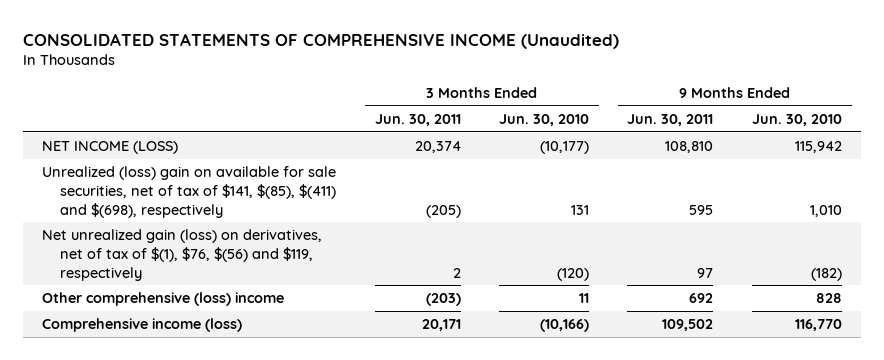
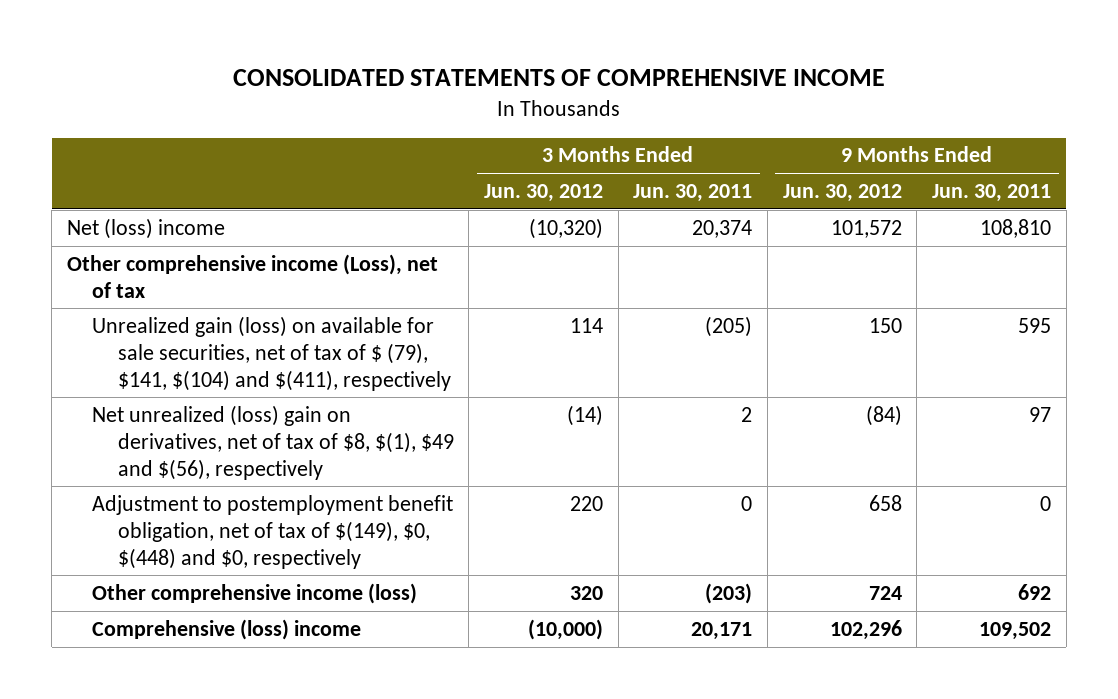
- CONSOLIDATED STATEMENTS OF COMPREHENSIVE INCOME (Unaudited)
+ CONSOLIDATED STATEMENTS OF COMPREHENSIVE INCOME
- | 3 Months Ended Jun. 30, 2011 | 3 Months Ended Jun. 30, 2010 | 9 Months Ended Jun. 30, 2011 | 9 Months Ended Jun. 30, 2010
+ | 3 Months Ended Jun. 30, 2012 | 3 Months Ended Jun. 30, 2011 | 9 Months Ended Jun. 30, 2012 | 9 Months Ended Jun. 30, 2011
- NET INCOME (LOSS) | 20,374 | (10,177) | 108,810 | 115,942
- Unrealized (loss) gain on available for sale securities, net of tax of $141, $(85), $(411) and $(698), respectively | (205) | 131 | 595 | 1,010
- Net unrealized gain (loss) on derivatives, net of tax of $(1), $76, $(56) and $119, respectively | 2 | (120) | 97 | (182)
- Other comprehensive (loss) income | (203) | 11 | 692 | 828
- Comprehensive income (loss) | 20,171 | (10,166) | 109,502 | 116,770
+ Net (loss) income | (10,320) | 20,374 | 101,572 | 108,810
+ Other comprehensive income (Loss), net of tax
+ Unrealized gain (loss) on available for sale securities, net of tax of $ (79), $141, $(104) and $(411), respectively | 114 | (205) | 150 | 595
+ Net unrealized (loss) gain on derivatives, net of tax of $8, $(1), $49 and $(56), respectively | (14) | 2 | (84) | 97
+ Adjustment to postemployment benefit obligation, net of tax of $(149), $0, $(448) and $0, respectively | 220 | 0 | 658 | 0
+ Other comprehensive income (loss) | 320 | (203) | 724 | 692
+ Comprehensive (loss) income | (10,000) | 20,171 | 102,296 | 109,502

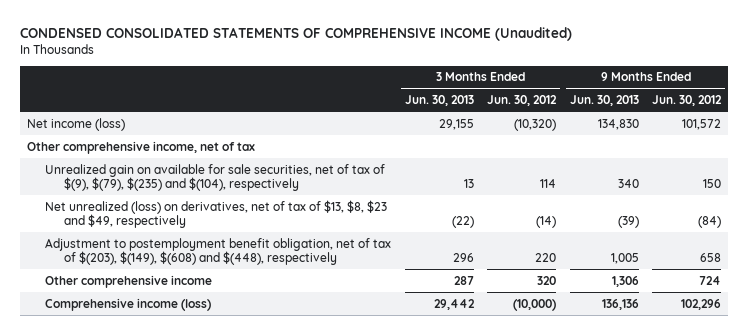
- CONSOLIDATED STATEMENTS OF COMPREHENSIVE INCOME
+ CONDENSED CONSOLIDATED STATEMENTS OF COMPREHENSIVE INCOME (Unaudited)
- | 3 Months Ended Jun. 30, 2012 | 3 Months Ended Jun. 30, 2011 | 9 Months Ended Jun. 30, 2012 | 9 Months Ended Jun. 30, 2011
+ | 3 Months Ended Jun. 30, 2013 | 3 Months Ended Jun. 30, 2012 | 9 Months Ended Jun. 30, 2013 | 9 Months Ended Jun. 30, 2012
- Net (loss) income | (10,320) | 20,374 | 101,572 | 108,810
- Other comprehensive income (Loss), net of tax
- Unrealized gain (loss) on available for sale securities, net of tax of $ (79), $141, $(104) and $(411), respectively | 114 | (205) | 150 | 595
- Net unrealized (loss) gain on derivatives, net of tax of $8, $(1), $49 and $(56), respectively | (14) | 2 | (84) | 97
- Adjustment to postemployment benefit obligation, net of tax of $(149), $0, $(448) and $0, respectively | 220 | 0 | 658 | 0
- Other comprehensive income (loss) | 320 | (203) | 724 | 692
- Comprehensive (loss) income | (10,000) | 20,171 | 102,296 | 109,502
+ Net income (loss) | 29,155 | (10,320) | 134,830 | 101,572
+ Other comprehensive income, net of tax
+ Unrealized gain on available for sale securities, net of tax of $(9), $(79), $(235) and $(104), respectively | 13 | 114 | 340 | 150
+ Net unrealized (loss) on derivatives, net of tax of $13, $8, $23 and $49, respectively | (22) | (14) | (39) | (84)
+ Adjustment to postemployment benefit obligation, net of tax of $(203), $(149), $(608) and $(448), respectively | 296 | 220 | 1,005 | 658
+ Other comprehensive income | 287 | 320 | 1,306 | 724
+ Comprehensive income (loss) | 29,442 | (10,000) | 136,136 | 102,296

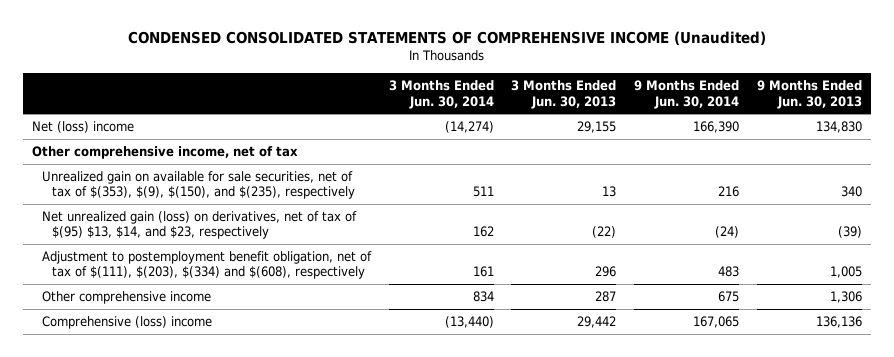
- | 3 Months Ended Jun. 30, 2013 | 3 Months Ended Jun. 30, 2012 | 9 Months Ended Jun. 30, 2013 | 9 Months Ended Jun. 30, 2012
+ | 3 Months Ended Jun. 30, 2014 | 3 Months Ended Jun. 30, 2013 | 9 Months Ended Jun. 30, 2014 | 9 Months Ended Jun. 30, 2013
- Net income (loss) | 29,155 | (10,320) | 134,830 | 101,572
+ Net (loss) income | (14,274) | 29,155 | 166,390 | 134,830
- Unrealized gain on available for sale securities, net of tax of $(9), $(79), $(235) and $(104), respectively | 13 | 114 | 340 | 150
- Net unrealized (loss) on derivatives, net of tax of $13, $8, $23 and $49, respectively | (22) | (14) | (39) | (84)
- Adjustment to postemployment benefit obligation, net of tax of $(203), $(149), $(608) and $(448), respectively | 296 | 220 | 1,005 | 658
+ Unrealized gain on available for sale securities, net of tax of $(353), $(9), $(150), and $(235), respectively | 511 | 13 | 216 | 340
+ Net unrealized gain (loss) on derivatives, net of tax of $(95) $13, $14, and $23, respectively | 162 | (22) | (24) | (39)
+ Adjustment to postemployment benefit obligation, net of tax of $(111), $(203), $(334) and $(608), respectively | 161 | 296 | 483 | 1,005
- Comprehensive income (loss) | 29,442 | (10,000) | 136,136 | 102,296
+ Comprehensive (loss) income | (13,440) | 29,442 | 167,065 | 136,136

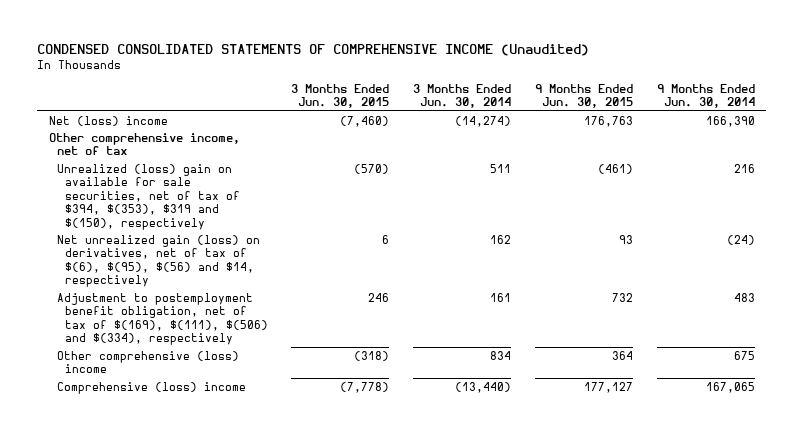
- | 3 Months Ended Jun. 30, 2014 | 3 Months Ended Jun. 30, 2013 | 9 Months Ended Jun. 30, 2014 | 9 Months Ended Jun. 30, 2013
+ | 3 Months Ended Jun. 30, 2015 | 3 Months Ended Jun. 30, 2014 | 9 Months Ended Jun. 30, 2015 | 9 Months Ended Jun. 30, 2014
- Unrealized gain on available for sale securities, net of tax of $(353), $(9), $(150), and $(235), respectively | 511 | 13 | 216 | 340
- Net unrealized gain (loss) on derivatives, net of tax of $(95) $13, $14, and $23, respectively | 162 | (22) | (24) | (39)
- Adjustment to postemployment benefit obligation, net of tax of $(111), $(203), $(334) and $(608), respectively | 161 | 296 | 483 | 1,005
- Other comprehensive income | 834 | 287 | 675 | 1,306
+ Unrealized (loss) gain on available for sale securities, net of tax of $394, $(353), $319 and $(150), respectively | (570) | 511 | (461) | 216
+ Net unrealized gain (loss) on derivatives, net of tax of $(6), $(95), $(56) and $14, respectively | 6 | 162 | 93 | (24)
+ Adjustment to postemployment benefit obligation, net of tax of $(169), $(111), $(506) and $(334), respectively | 246 | 161 | 732 | 483
+ Other comprehensive (loss) income | (318) | 834 | 364 | 675

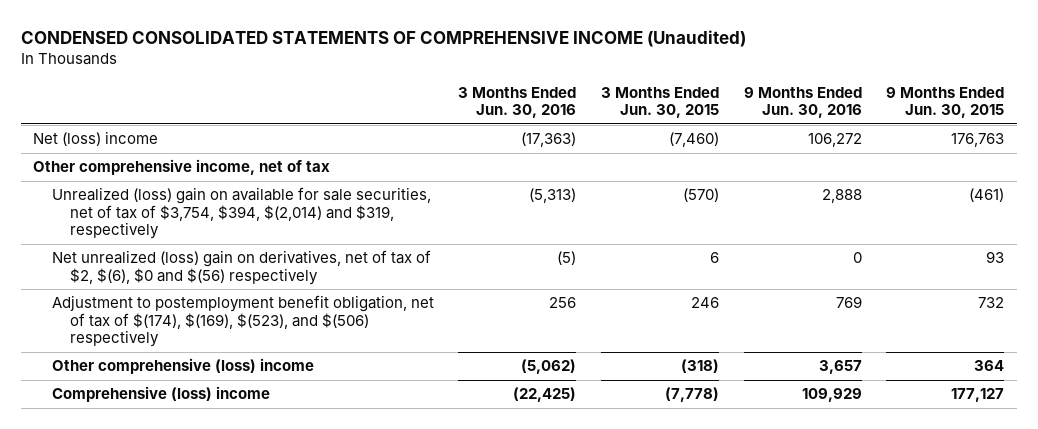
- | 3 Months Ended Jun. 30, 2015 | 3 Months Ended Jun. 30, 2014 | 9 Months Ended Jun. 30, 2015 | 9 Months Ended Jun. 30, 2014
+ | 3 Months Ended Jun. 30, 2016 | 3 Months Ended Jun. 30, 2015 | 9 Months Ended Jun. 30, 2016 | 9 Months Ended Jun. 30, 2015
- Unrealized (loss) gain on available for sale securities, net of tax of $394, $(353), $319 and $(150), respectively | (570) | 511 | (461) | 216
- Net unrealized gain (loss) on derivatives, net of tax of $(6), $(95), $(56) and $14, respectively | 6 | 162 | 93 | (24)
- Adjustment to postemployment benefit obligation, net of tax of $(169), $(111), $(506) and $(334), respectively | 246 | 161 | 732 | 483
+ Unrealized (loss) gain on available for sale securities, net of tax of $3,754, $394, $(2,014) and $319, respectively | (5,313) | (570) | 2,888 | (461)
+ Net unrealized (loss) gain on derivatives, net of tax of $2, $(6), $0 and $(56) respectively | (5) | 6 | 0 | 93
+ Adjustment to postemployment benefit obligation, net of tax of $(174), $(169), $(523), and $(506) respectively | 256 | 246 | 769 | 732

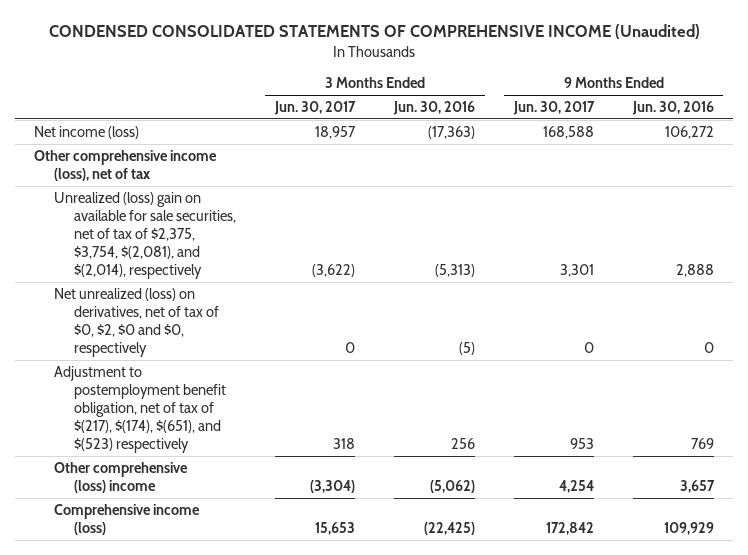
- | 3 Months Ended Jun. 30, 2016 | 3 Months Ended Jun. 30, 2015 | 9 Months Ended Jun. 30, 2016 | 9 Months Ended Jun. 30, 2015
+ | 3 Months Ended Jun. 30, 2017 | 3 Months Ended Jun. 30, 2016 | 9 Months Ended Jun. 30, 2017 | 9 Months Ended Jun. 30, 2016
- Net (loss) income | (17,363) | (7,460) | 106,272 | 176,763
- Other comprehensive income, net of tax
- Unrealized (loss) gain on available for sale securities, net of tax of $3,754, $394, $(2,014) and $319, respectively | (5,313) | (570) | 2,888 | (461)
- Net unrealized (loss) gain on derivatives, net of tax of $2, $(6), $0 and $(56) respectively | (5) | 6 | 0 | 93
- Adjustment to postemployment benefit obligation, net of tax of $(174), $(169), $(523), and $(506) respectively | 256 | 246 | 769 | 732
+ Net income (loss) | 18,957 | (17,363) | 168,588 | 106,272
+ Other comprehensive income (loss), net of tax
+ Unrealized (loss) gain on available for sale securities, net of tax of $2,375, $3,754, $(2,081), and $(2,014), respectively | (3,622) | (5,313) | 3,301 | 2,888
+ Net unrealized (loss) on derivatives, net of tax of $0, $2, $0 and $0, respectively | 0 | (5) | 0 | 0
+ Adjustment to postemployment benefit obligation, net of tax of $(217), $(174), $(651), and $(523) respectively | 318 | 256 | 953 | 769
- Comprehensive (loss) income | (22,425) | (7,778) | 109,929 | 177,127
+ Comprehensive income (loss) | 15,653 | (22,425) | 172,842 | 109,929

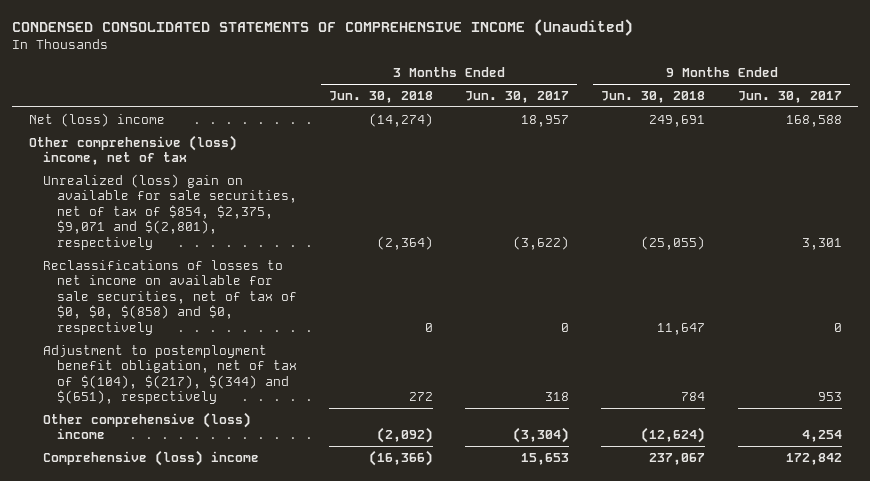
- | 3 Months Ended Jun. 30, 2017 | 3 Months Ended Jun. 30, 2016 | 9 Months Ended Jun. 30, 2017 | 9 Months Ended Jun. 30, 2016
+ | 3 Months Ended Jun. 30, 2018 | 3 Months Ended Jun. 30, 2017 | 9 Months Ended Jun. 30, 2018 | 9 Months Ended Jun. 30, 2017
- Net income (loss) | 18,957 | (17,363) | 168,588 | 106,272
- Other comprehensive income (loss), net of tax
- Unrealized (loss) gain on available for sale securities, net of tax of $2,375, $3,754, $(2,081), and $(2,014), respectively | (3,622) | (5,313) | 3,301 | 2,888
- Net unrealized (loss) on derivatives, net of tax of $0, $2, $0 and $0, respectively | 0 | (5) | 0 | 0
- Adjustment to postemployment benefit obligation, net of tax of $(217), $(174), $(651), and $(523) respectively | 318 | 256 | 953 | 769
+ Net (loss) income | (14,274) | 18,957 | 249,691 | 168,588
+ Other comprehensive (loss) income, net of tax
+ Unrealized (loss) gain on available for sale securities, net of tax of $854, $2,375, $9,071 and $(2,801), respectively | (2,364) | (3,622) | (25,055) | 3,301
+ Reclassifications of losses to net income on available for sale securities, net of tax of $0, $0, $(858) and $0, respectively | 0 | 0 | 11,647 | 0
+ Adjustment to postemployment benefit obligation, net of tax of $(104), $(217), $(344) and $(651), respectively | 272 | 318 | 784 | 953
- Comprehensive income (loss) | 15,653 | (22,425) | 172,842 | 109,929
+ Comprehensive (loss) income | (16,366) | 15,653 | 237,067 | 172,842

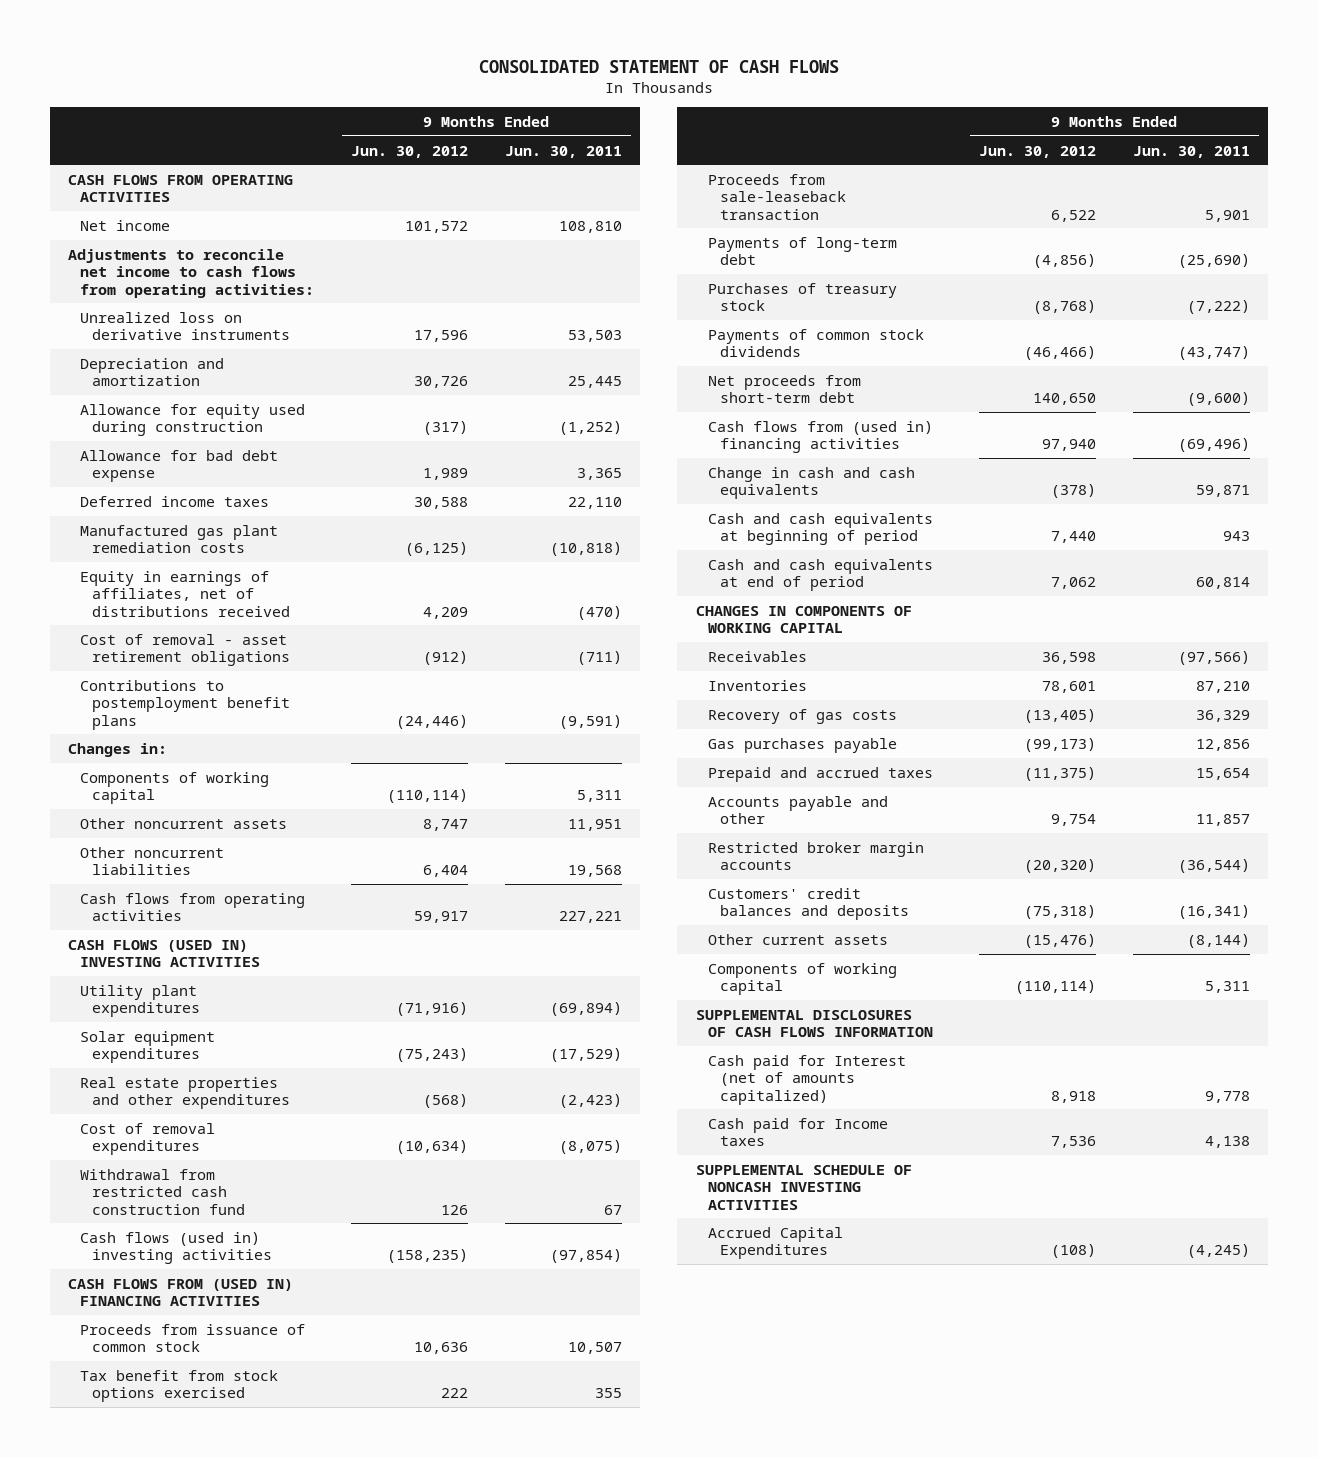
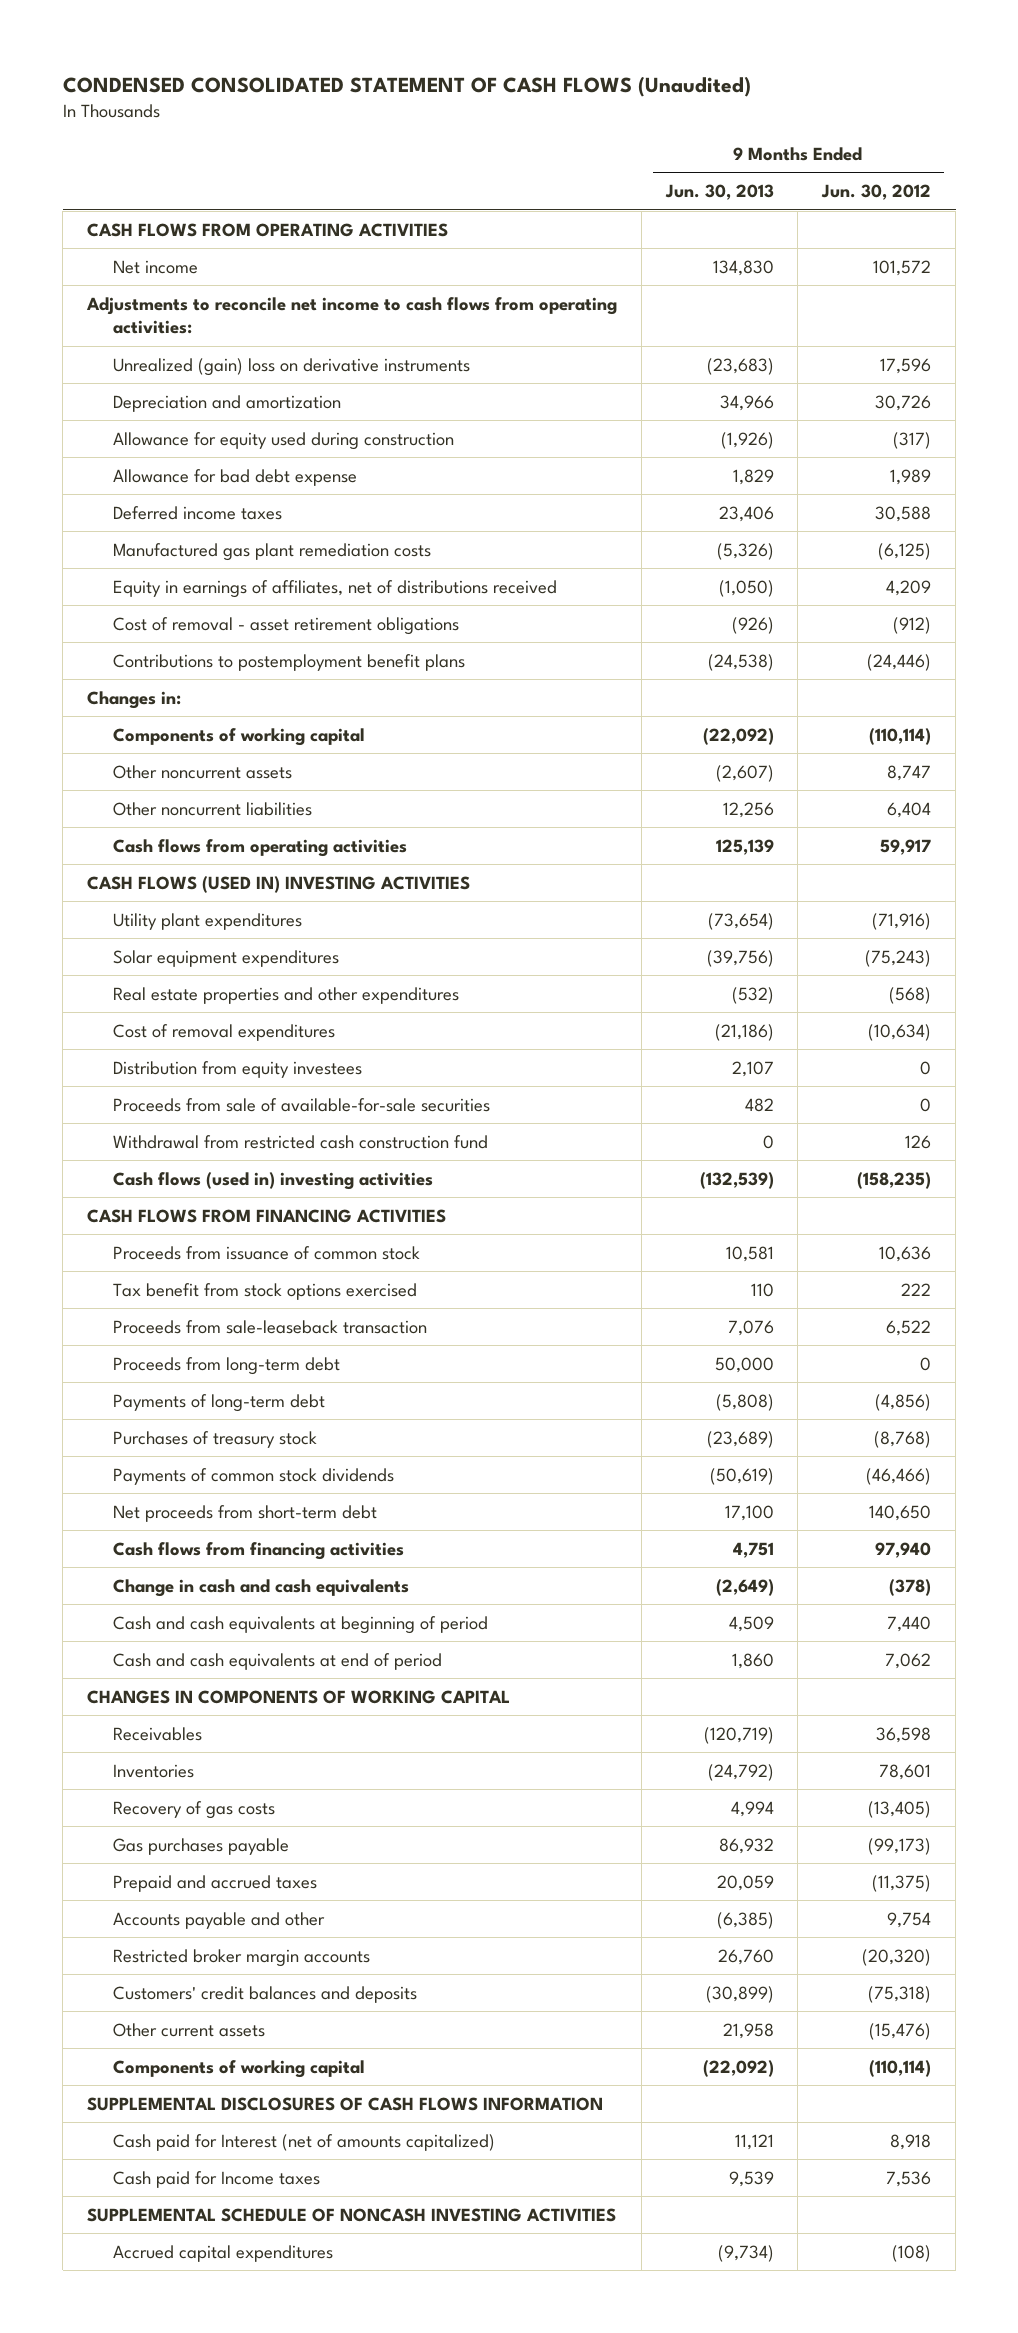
- CONSOLIDATED STATEMENT OF CASH FLOWS
+ CONDENSED CONSOLIDATED STATEMENT OF CASH FLOWS (Unaudited)
- | 9 Months Ended Jun. 30, 2012 | 9 Months Ended Jun. 30, 2011
+ | 9 Months Ended Jun. 30, 2013 | 9 Months Ended Jun. 30, 2012
- Unrealized loss on derivative instruments | 17,596 | 53,503
+ Unrealized (gain) loss on derivative instruments | (23,683) | 17,596
+ Distribution from equity investees | 2,107 | 0
+ Proceeds from sale of available-for-sale securities | 482 | 0
- CASH FLOWS FROM (USED IN) FINANCING ACTIVITIES
+ CASH FLOWS FROM FINANCING ACTIVITIES
+ Proceeds from long-term debt | 50,000 | 0
- Cash flows from (used in) financing activities | 97,940 | (69,496)
+ Cash flows from financing activities | 4,751 | 97,940
- Accrued Capital Expenditures | (108) | (4,245)
+ Accrued capital expenditures | (9,734) | (108)

